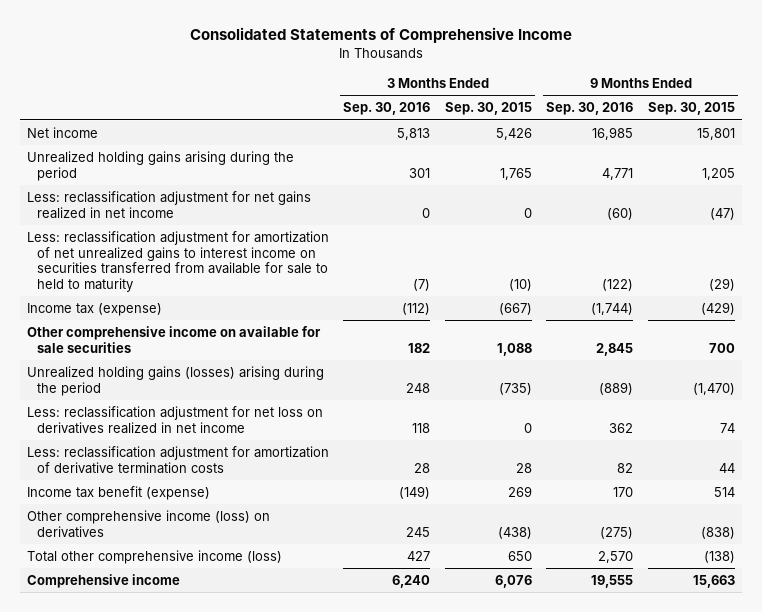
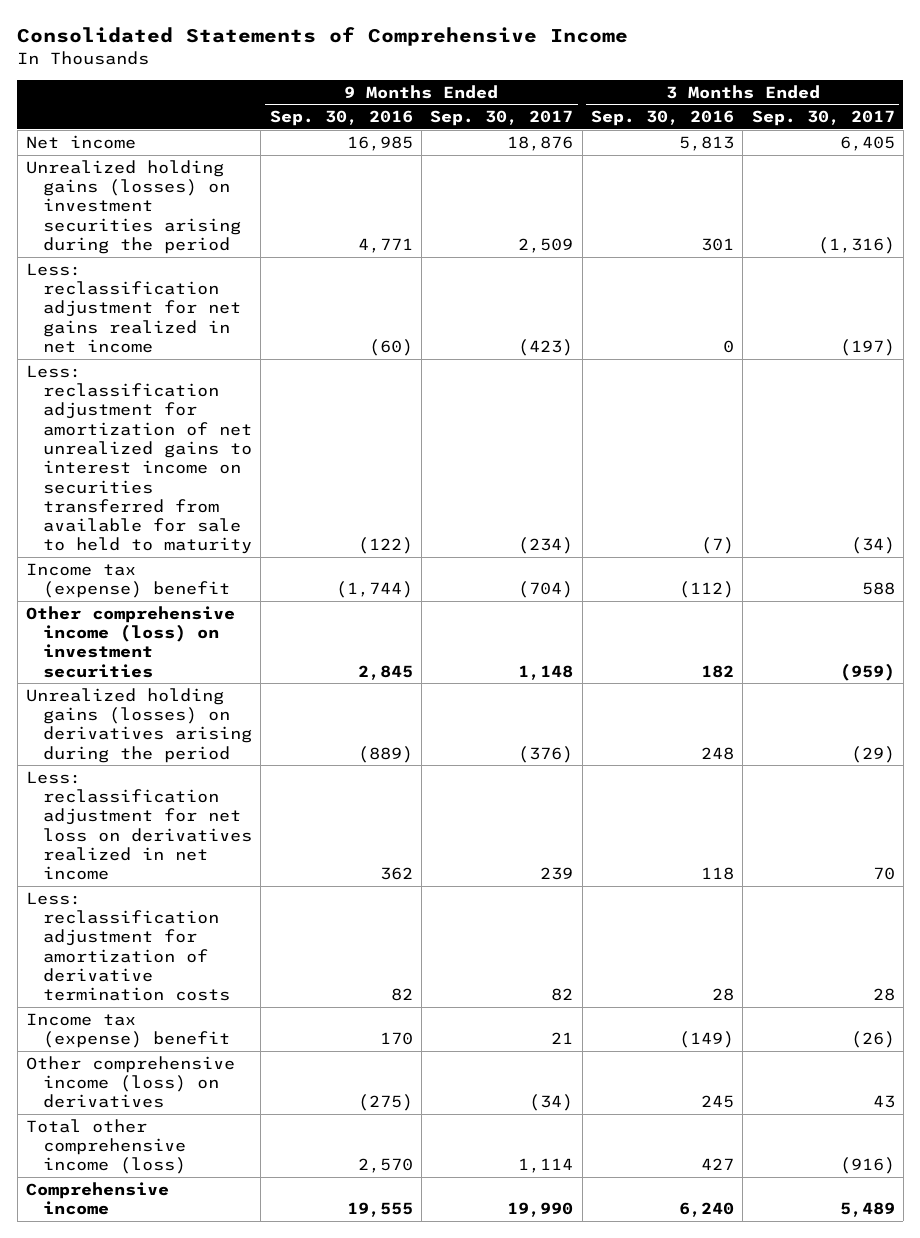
- | 3 Months Ended Sep. 30, 2016 | 3 Months Ended Sep. 30, 2015 | 9 Months Ended Sep. 30, 2016 | 9 Months Ended Sep. 30, 2015
+ | 9 Months Ended Sep. 30, 2016 | 9 Months Ended Sep. 30, 2017 | 3 Months Ended Sep. 30, 2016 | 3 Months Ended Sep. 30, 2017
- Unrealized holding gains arising during the period | 301 | 1,765 | 4,771 | 1,205
+ Unrealized holding gains (losses) on investment securities arising during the period | 4,771 | 2,509 | 301 | (1,316)
- Income tax (expense) | (112) | (667) | (1,744) | (429)
- Other comprehensive income on available for sale securities | 182 | 1,088 | 2,845 | 700
- Unrealized holding gains (losses) arising during the period | 248 | (735) | (889) | (1,470)
+ Income tax (expense) benefit | (1,744) | (704) | (112) | 588
+ Other comprehensive income (loss) on investment securities | 2,845 | 1,148 | 182 | (959)
+ Unrealized holding gains (losses) on derivatives arising during the period | (889) | (376) | 248 | (29)
- Income tax benefit (expense) | (149) | 269 | 170 | 514
+ Income tax (expense) benefit | 170 | 21 | (149) | (26)

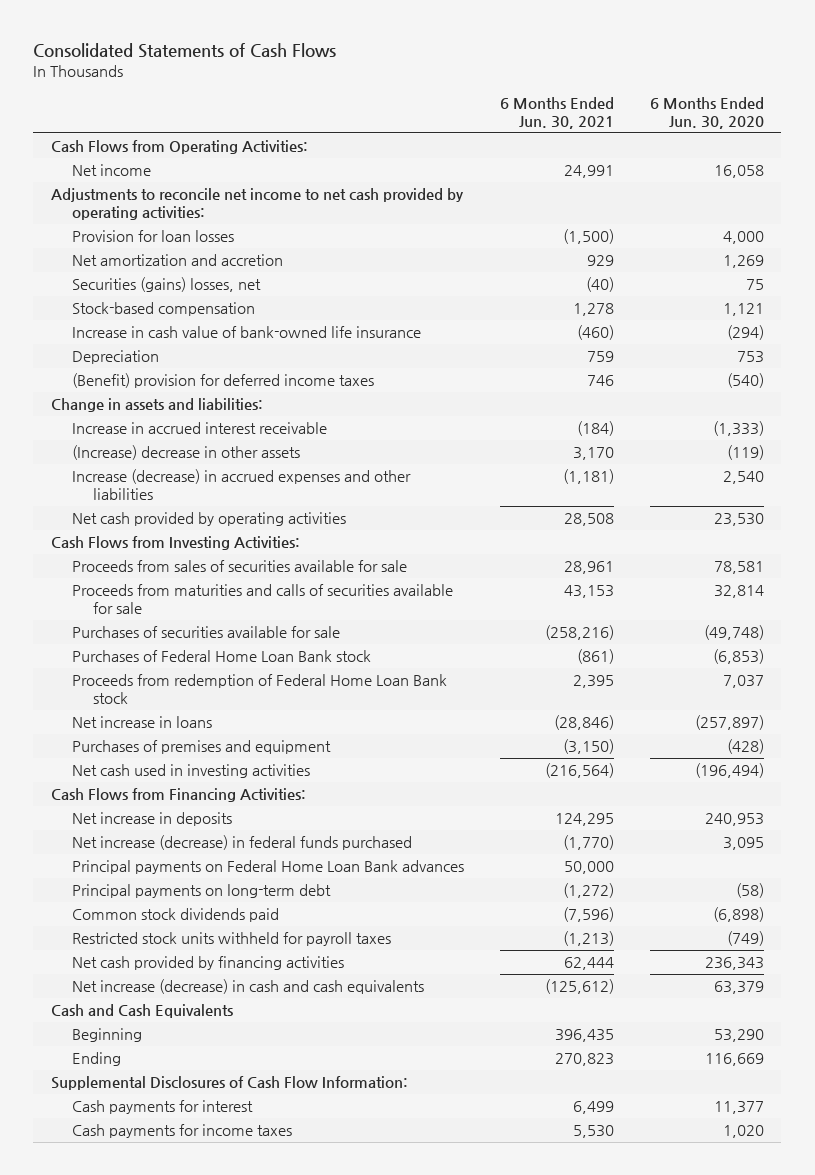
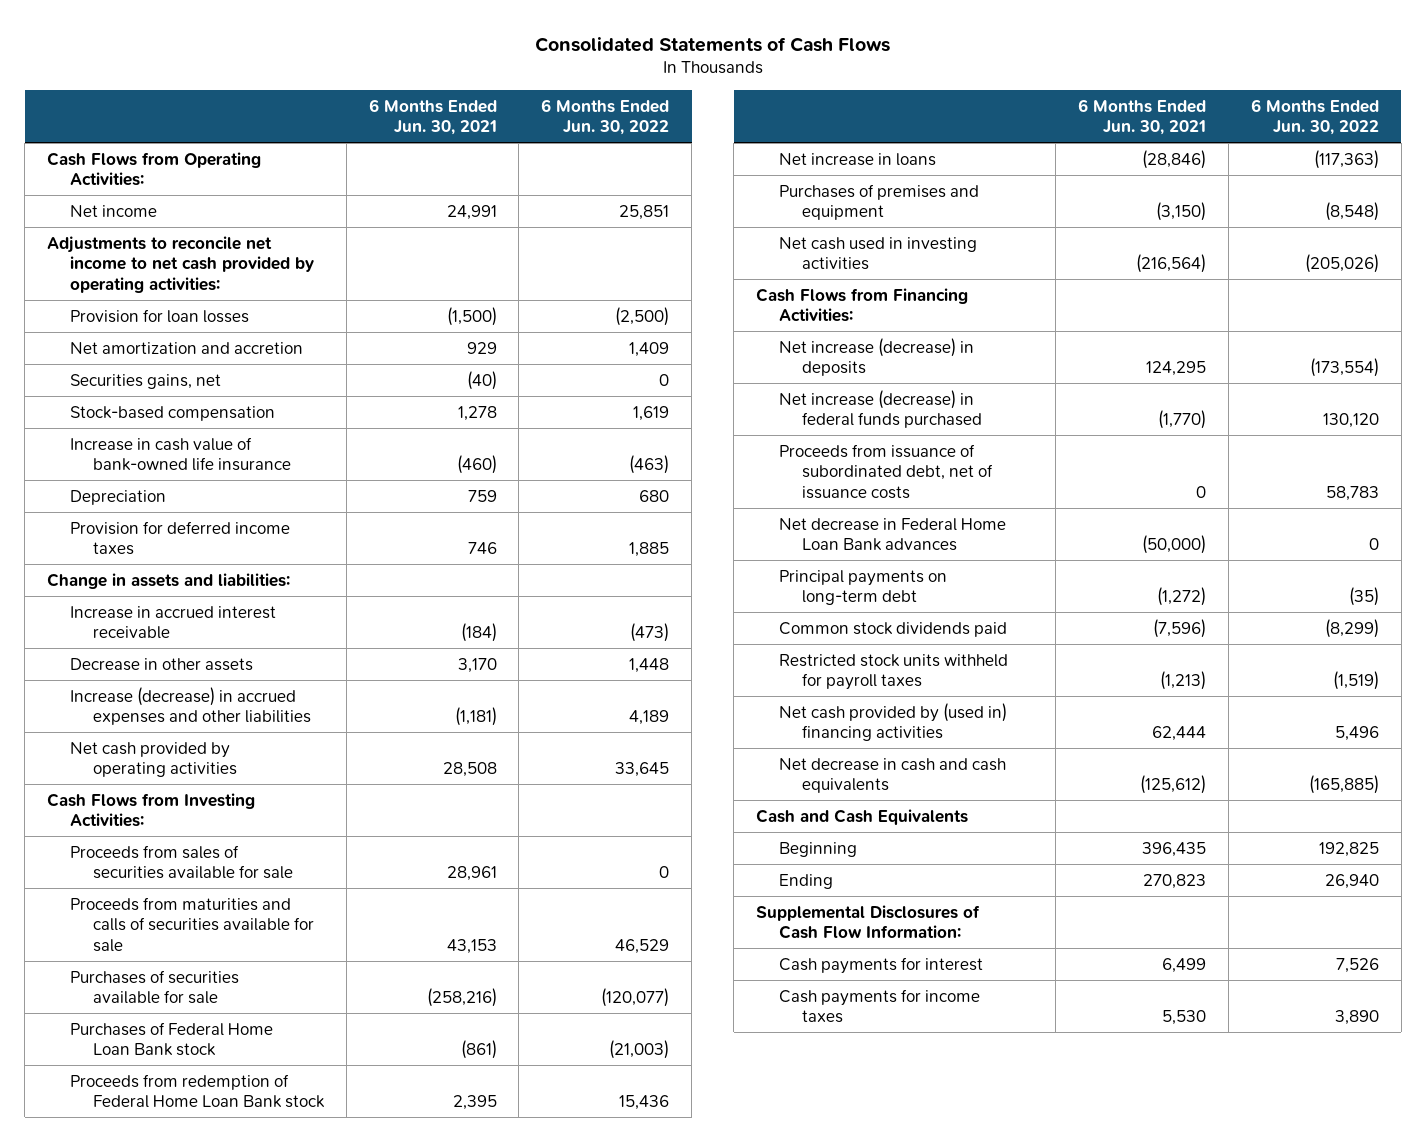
- | 6 Months Ended Jun. 30, 2021 | 6 Months Ended Jun. 30, 2020
+ | 6 Months Ended Jun. 30, 2021 | 6 Months Ended Jun. 30, 2022
- Securities (gains) losses, net | (40) | 75
+ Securities gains, net | (40) | 0
- (Benefit) provision for deferred income taxes | 746 | (540)
+ Provision for deferred income taxes | 746 | 1,885
- (Increase) decrease in other assets | 3,170 | (119)
+ Decrease in other assets | 3,170 | 1,448
- Net increase in deposits | 124,295 | 240,953
+ Net increase (decrease) in deposits | 124,295 | (173,554)
- Principal payments on Federal Home Loan Bank advances | 50,000 |
+ Proceeds from issuance of subordinated debt, net of issuance costs | 0 | 58,783
+ Net decrease in Federal Home Loan Bank advances | (50,000) | 0
- Net cash provided by financing activities | 62,444 | 236,343
- Net increase (decrease) in cash and cash equivalents | (125,612) | 63,379
+ Net cash provided by (used in) financing activities | 62,444 | 5,496
+ Net decrease in cash and cash equivalents | (125,612) | (165,885)

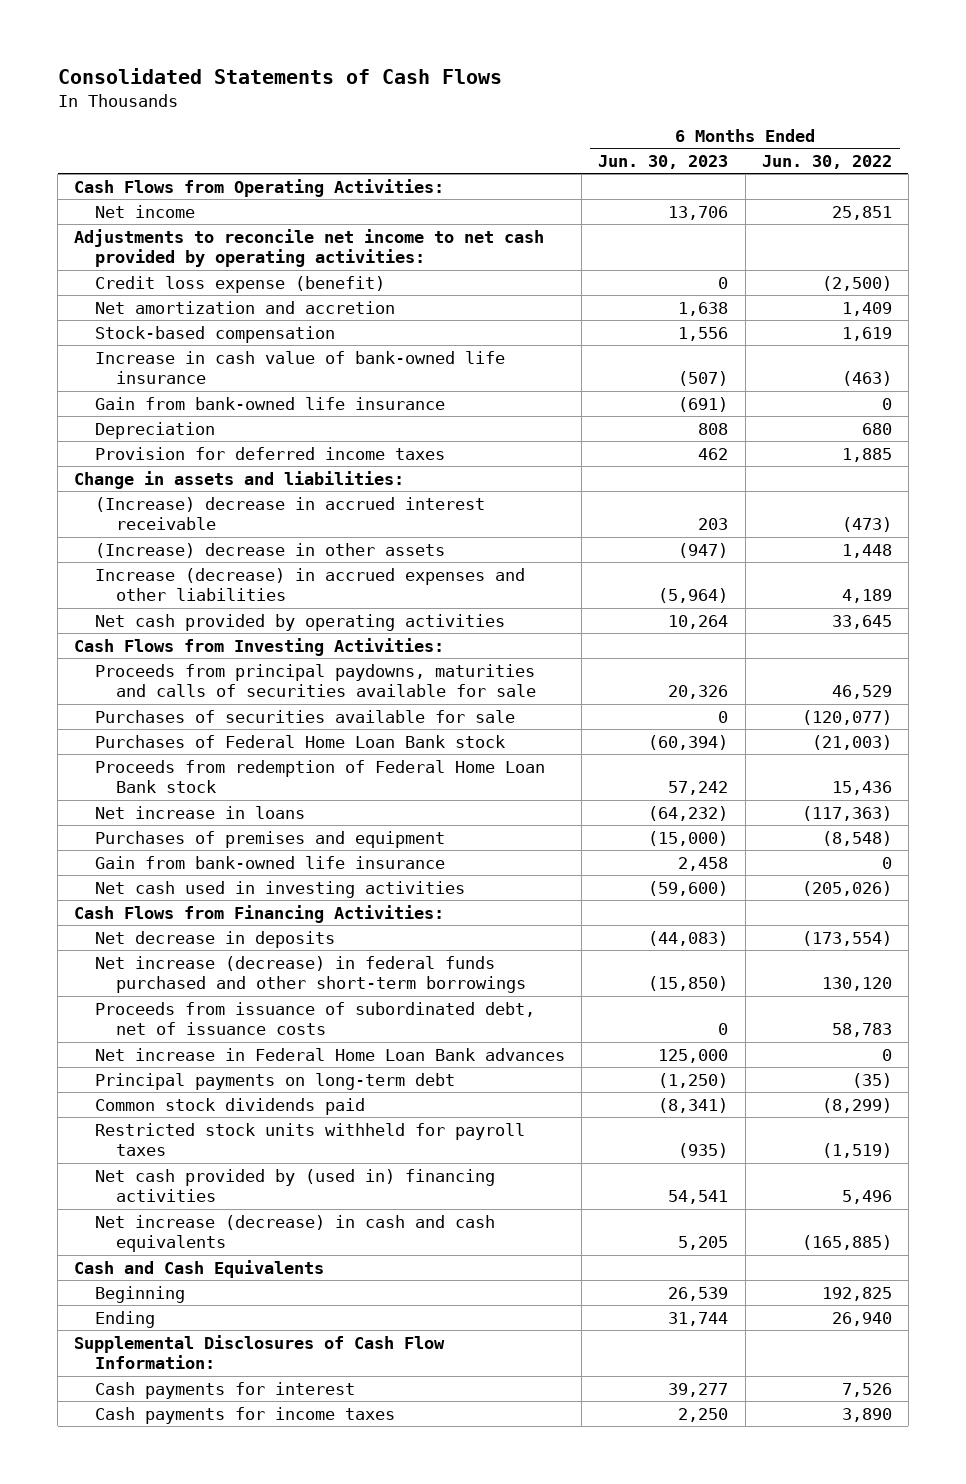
- | 6 Months Ended Jun. 30, 2021 | 6 Months Ended Jun. 30, 2022
+ | 6 Months Ended Jun. 30, 2023 | 6 Months Ended Jun. 30, 2022
- Provision for loan losses | (1,500) | (2,500)
+ Credit loss expense (benefit) | 0 | (2,500)
- Securities gains, net | (40) | 0
+ Gain from bank-owned life insurance | (691) | 0
- Increase in accrued interest receivable | (184) | (473)
- Decrease in other assets | 3,170 | 1,448
+ (Increase) decrease in accrued interest receivable | 203 | (473)
+ (Increase) decrease in other assets | (947) | 1,448
- Proceeds from sales of securities available for sale | 28,961 | 0
- Proceeds from maturities and calls of securities available for sale | 43,153 | 46,529
+ Proceeds from principal paydowns, maturities and calls of securities available for sale | 20,326 | 46,529
+ Gain from bank-owned life insurance | 2,458 | 0
- Net increase (decrease) in deposits | 124,295 | (173,554)
- Net increase (decrease) in federal funds purchased | (1,770) | 130,120
+ Net decrease in deposits | (44,083) | (173,554)
+ Net increase (decrease) in federal funds purchased and other short-term borrowings | (15,850) | 130,120
- Net decrease in Federal Home Loan Bank advances | (50,000) | 0
+ Net increase in Federal Home Loan Bank advances | 125,000 | 0
- Net decrease in cash and cash equivalents | (125,612) | (165,885)
+ Net increase (decrease) in cash and cash equivalents | 5,205 | (165,885)

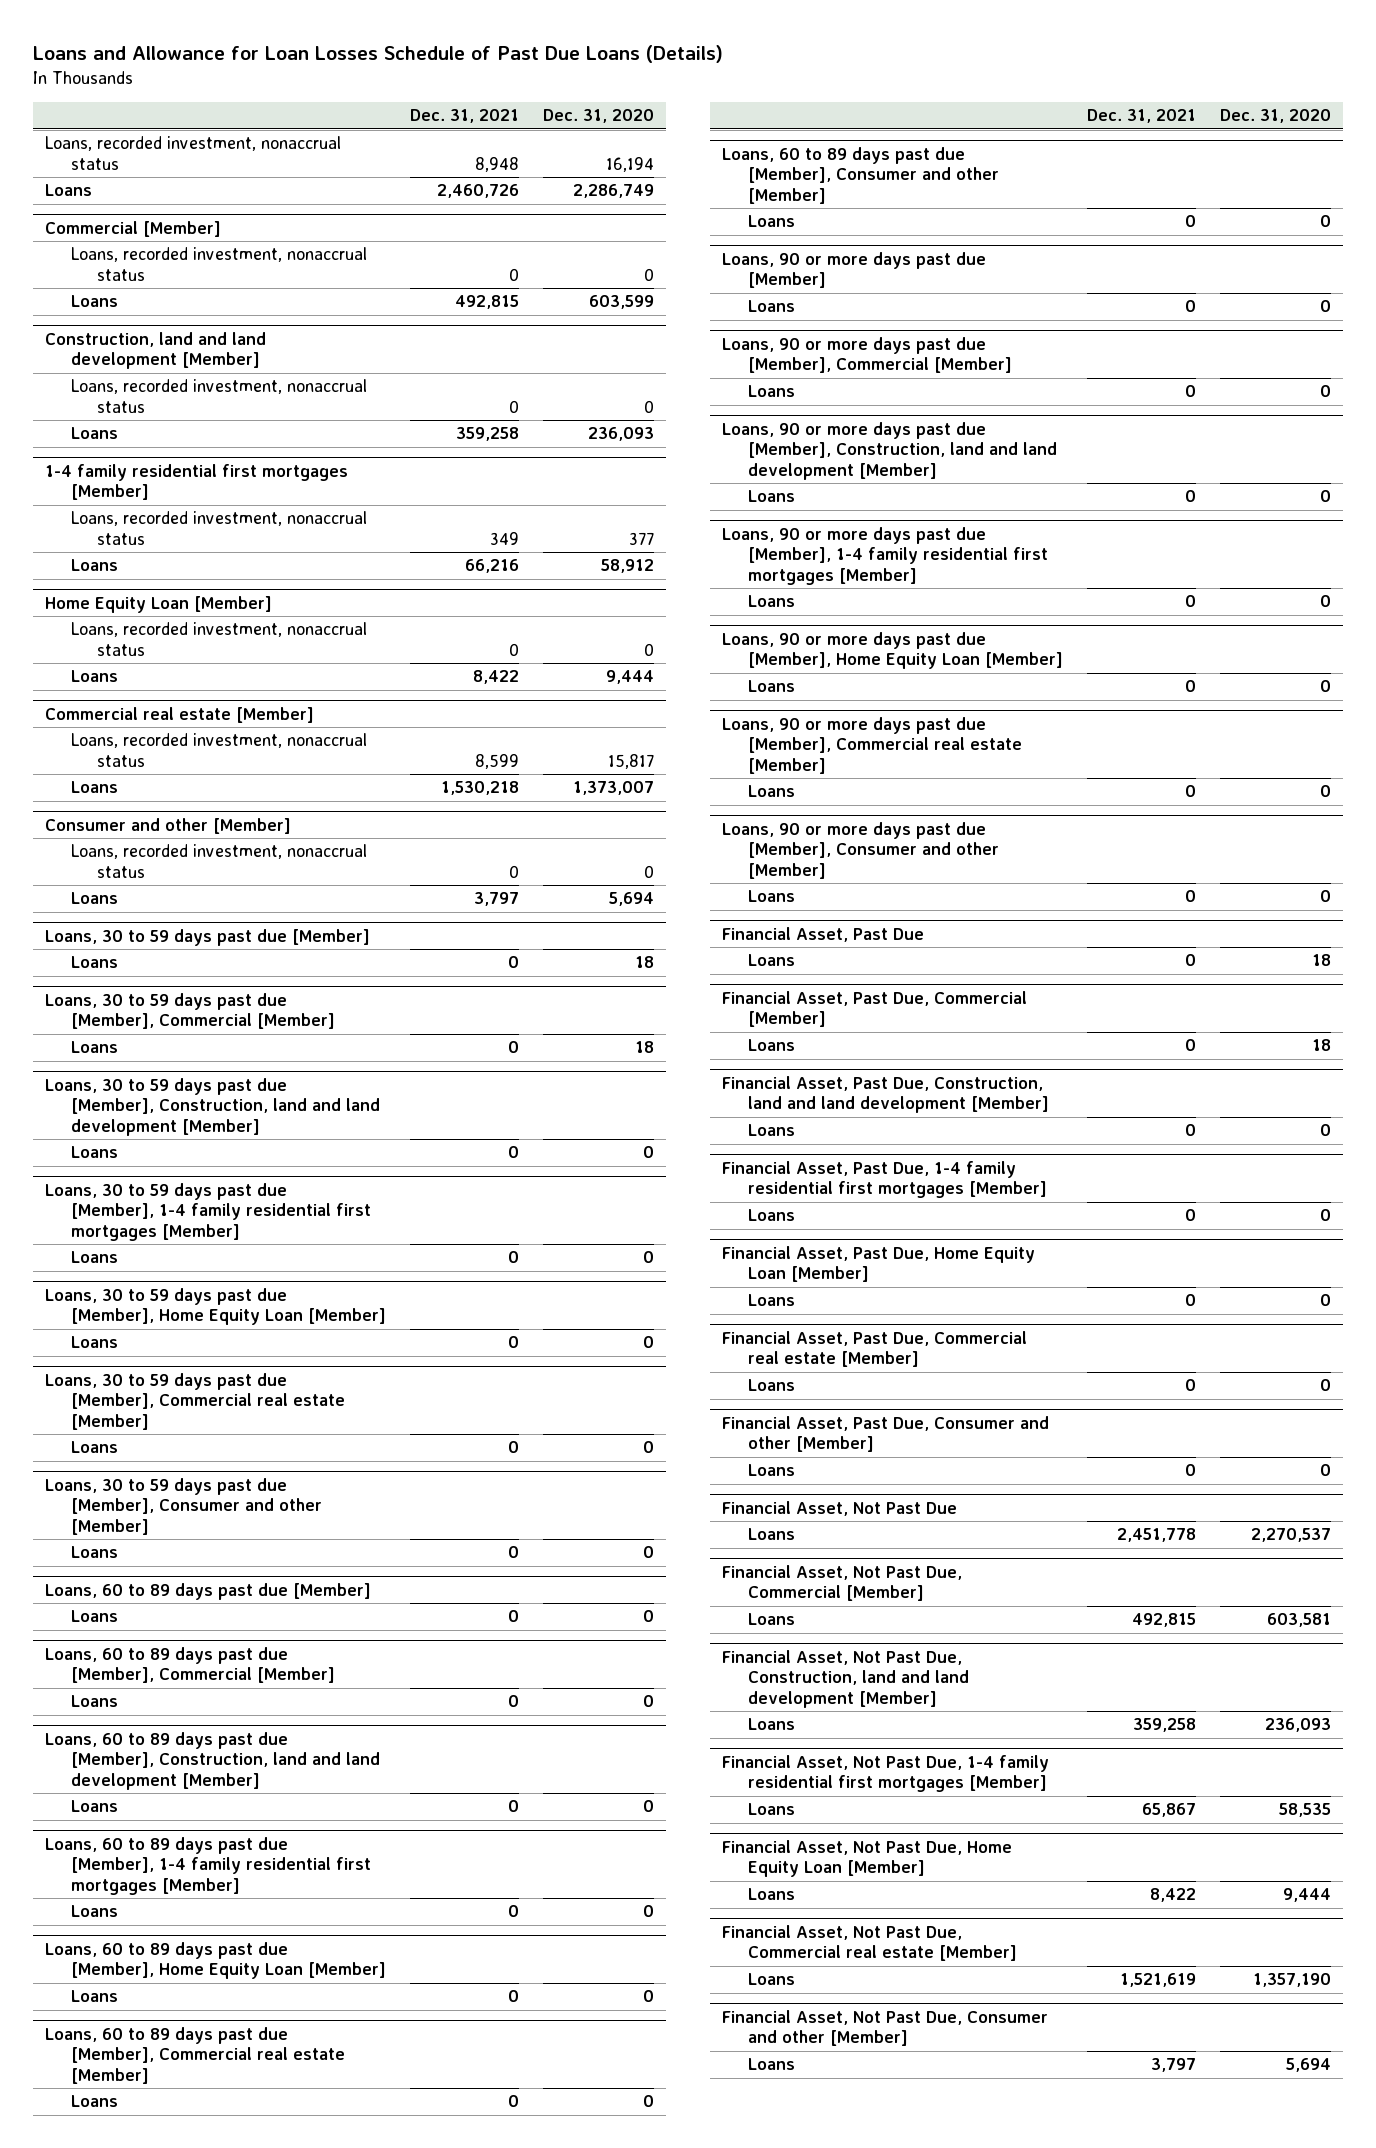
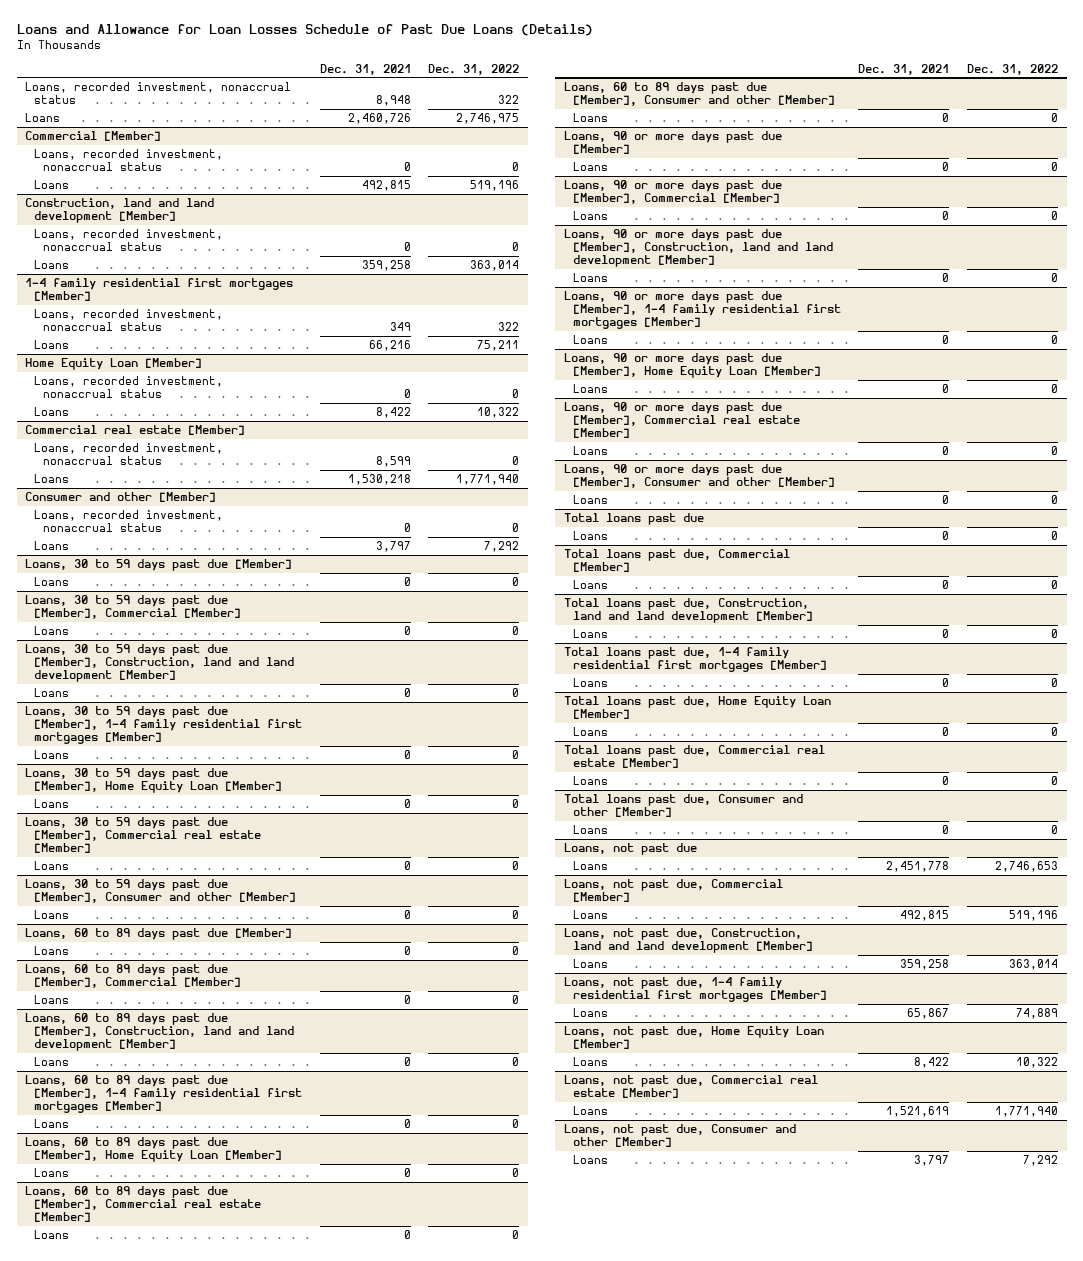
- | Dec. 31, 2021 | Dec. 31, 2020
+ | Dec. 31, 2021 | Dec. 31, 2022
- Financial Asset, Past Due
+ Total loans past due
- Financial Asset, Past Due, Commercial [Member]
+ Total loans past due, Commercial [Member]
- Financial Asset, Past Due, Construction, land and land development [Member]
+ Total loans past due, Construction, land and land development [Member]
- Financial Asset, Past Due, 1-4 family residential first mortgages [Member]
+ Total loans past due, 1-4 family residential first mortgages [Member]
- Financial Asset, Past Due, Home Equity Loan [Member]
+ Total loans past due, Home Equity Loan [Member]
- Financial Asset, Past Due, Commercial real estate [Member]
+ Total loans past due, Commercial real estate [Member]
- Financial Asset, Past Due, Consumer and other [Member]
+ Total loans past due, Consumer and other [Member]
- Financial Asset, Not Past Due
+ Loans, not past due
- Financial Asset, Not Past Due, Commercial [Member]
+ Loans, not past due, Commercial [Member]
- Financial Asset, Not Past Due, Construction, land and land development [Member]
+ Loans, not past due, Construction, land and land development [Member]
- Financial Asset, Not Past Due, 1-4 family residential first mortgages [Member]
+ Loans, not past due, 1-4 family residential first mortgages [Member]
- Financial Asset, Not Past Due, Home Equity Loan [Member]
+ Loans, not past due, Home Equity Loan [Member]
- Financial Asset, Not Past Due, Commercial real estate [Member]
+ Loans, not past due, Commercial real estate [Member]
- Financial Asset, Not Past Due, Consumer and other [Member]
+ Loans, not past due, Consumer and other [Member]

